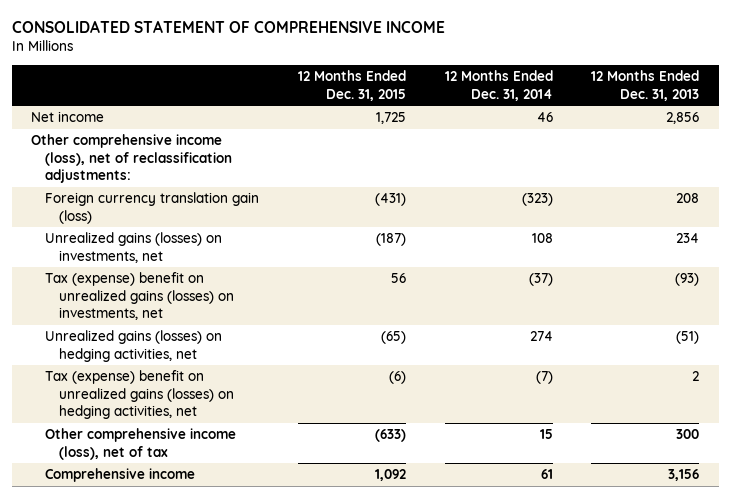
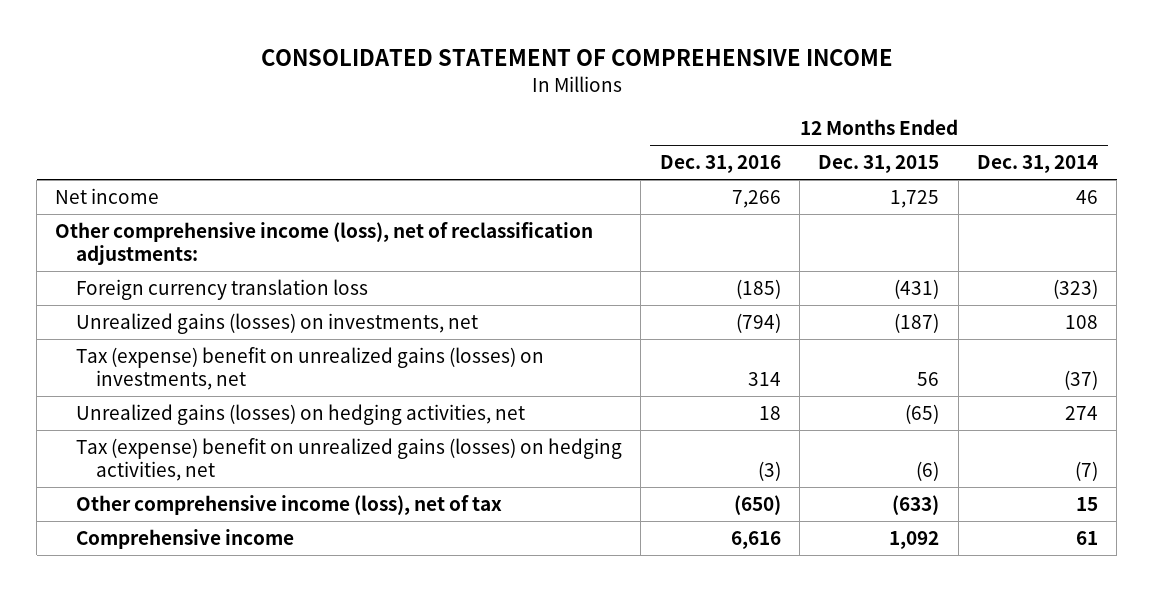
- | 12 Months Ended Dec. 31, 2015 | 12 Months Ended Dec. 31, 2014 | 12 Months Ended Dec. 31, 2013
+ | 12 Months Ended Dec. 31, 2016 | 12 Months Ended Dec. 31, 2015 | 12 Months Ended Dec. 31, 2014
- Foreign currency translation gain (loss) | (431) | (323) | 208
+ Foreign currency translation loss | (185) | (431) | (323)

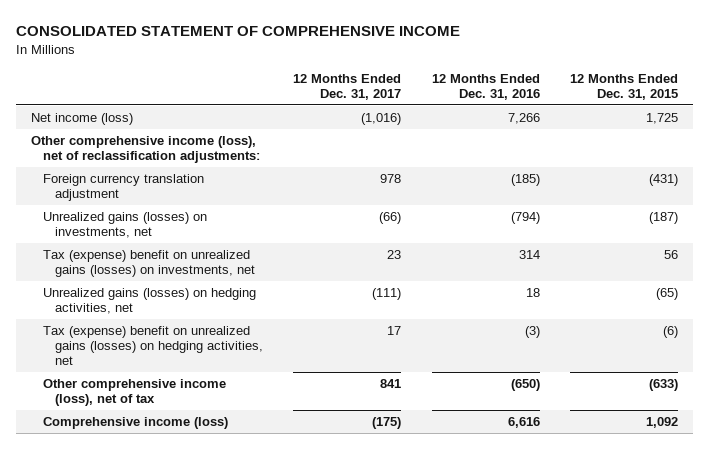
- | 12 Months Ended Dec. 31, 2016 | 12 Months Ended Dec. 31, 2015 | 12 Months Ended Dec. 31, 2014
+ | 12 Months Ended Dec. 31, 2017 | 12 Months Ended Dec. 31, 2016 | 12 Months Ended Dec. 31, 2015
- Net income | 7,266 | 1,725 | 46
+ Net income (loss) | (1,016) | 7,266 | 1,725
- Foreign currency translation loss | (185) | (431) | (323)
+ Foreign currency translation adjustment | 978 | (185) | (431)
- Comprehensive income | 6,616 | 1,092 | 61
+ Comprehensive income (loss) | (175) | 6,616 | 1,092

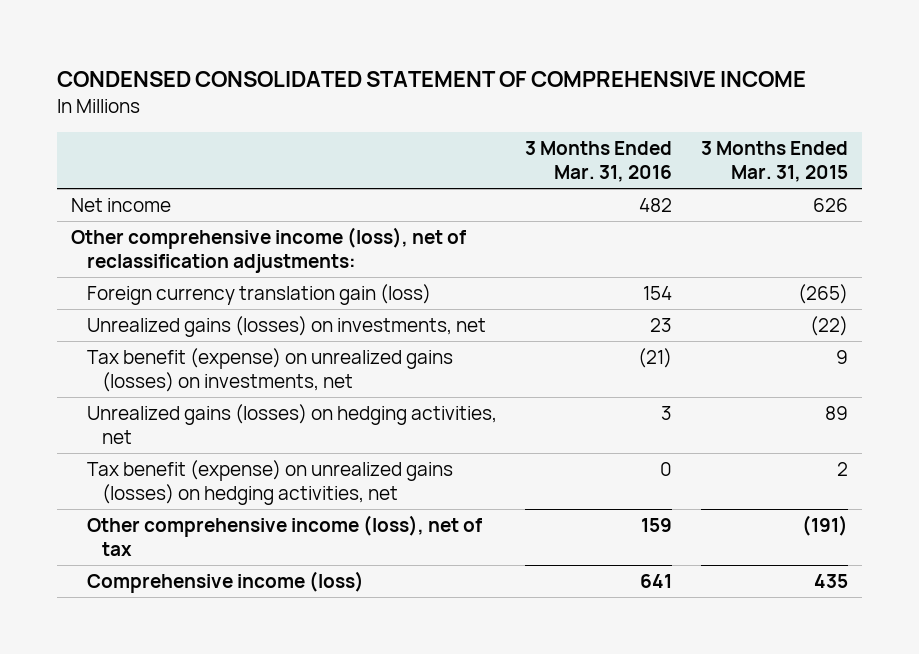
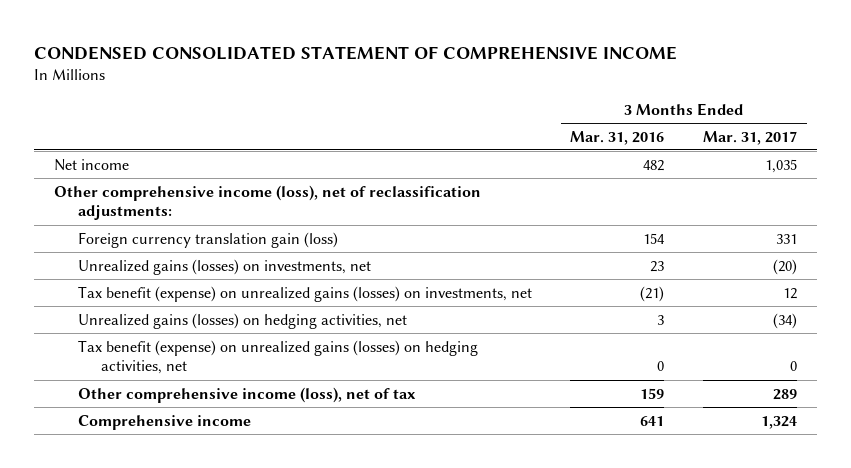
- | 3 Months Ended Mar. 31, 2016 | 3 Months Ended Mar. 31, 2015
+ | 3 Months Ended Mar. 31, 2016 | 3 Months Ended Mar. 31, 2017
- Comprehensive income (loss) | 641 | 435
+ Comprehensive income | 641 | 1,324

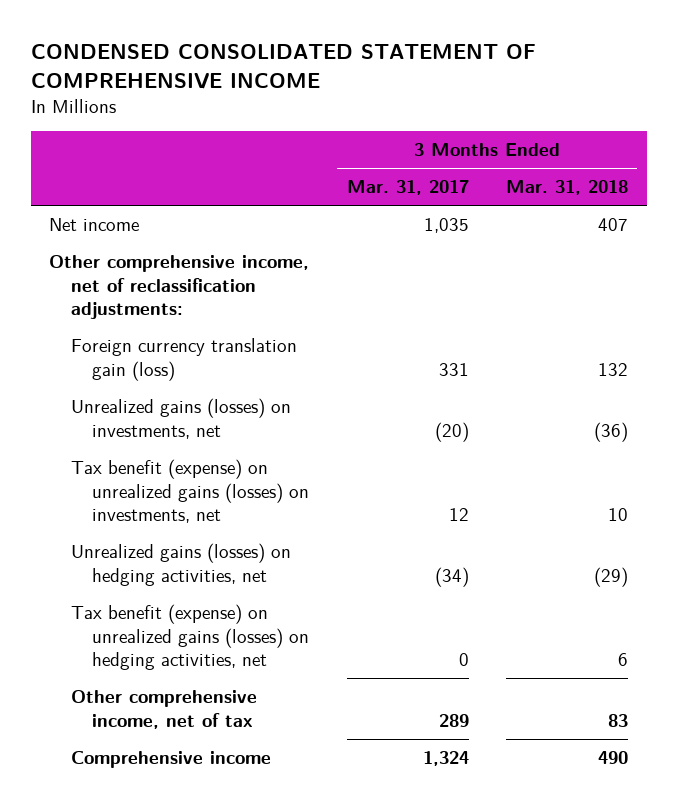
- | 3 Months Ended Mar. 31, 2016 | 3 Months Ended Mar. 31, 2017
+ | 3 Months Ended Mar. 31, 2017 | 3 Months Ended Mar. 31, 2018
- Other comprehensive income (loss), net of reclassification adjustments:
+ Other comprehensive income, net of reclassification adjustments:
- Other comprehensive income (loss), net of tax | 159 | 289
+ Other comprehensive income, net of tax | 289 | 83

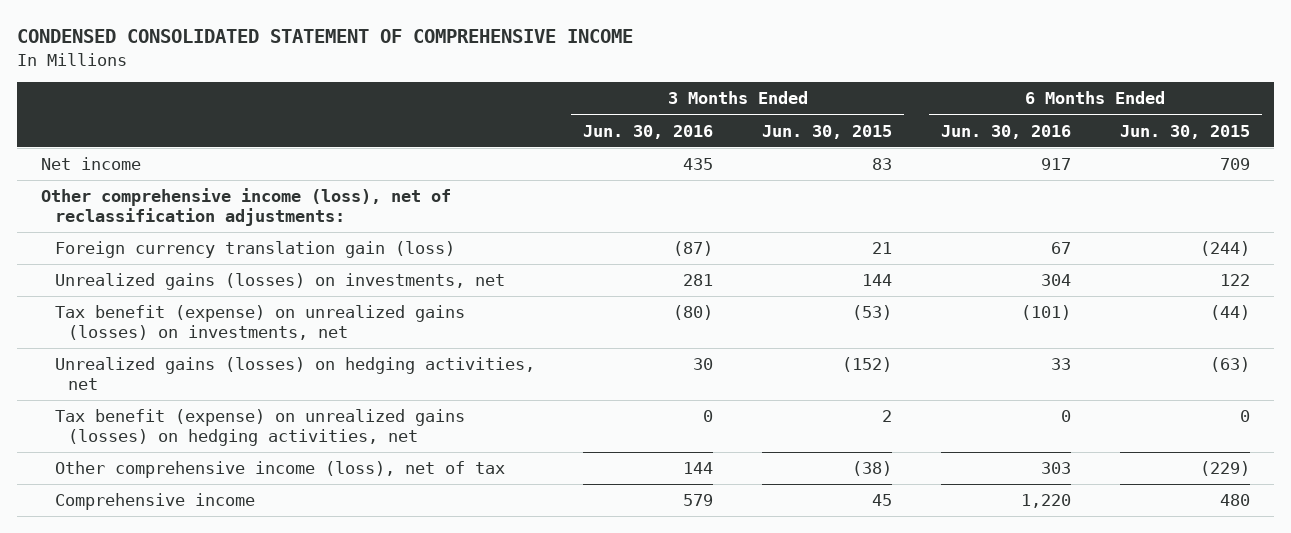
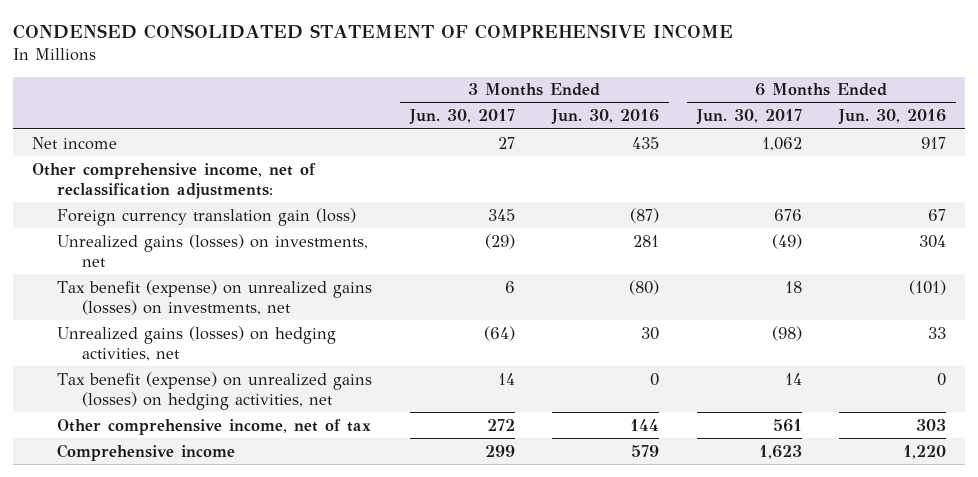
- | 3 Months Ended Jun. 30, 2016 | 3 Months Ended Jun. 30, 2015 | 6 Months Ended Jun. 30, 2016 | 6 Months Ended Jun. 30, 2015
+ | 3 Months Ended Jun. 30, 2017 | 3 Months Ended Jun. 30, 2016 | 6 Months Ended Jun. 30, 2017 | 6 Months Ended Jun. 30, 2016
- Other comprehensive income (loss), net of reclassification adjustments:
+ Other comprehensive income, net of reclassification adjustments:
- Other comprehensive income (loss), net of tax | 144 | (38) | 303 | (229)
+ Other comprehensive income, net of tax | 272 | 144 | 561 | 303

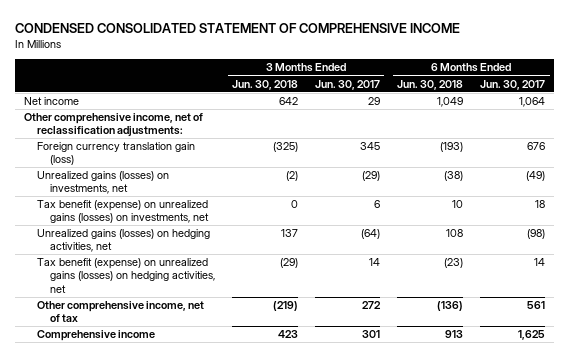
- | 3 Months Ended Jun. 30, 2017 | 3 Months Ended Jun. 30, 2016 | 6 Months Ended Jun. 30, 2017 | 6 Months Ended Jun. 30, 2016
+ | 3 Months Ended Jun. 30, 2018 | 3 Months Ended Jun. 30, 2017 | 6 Months Ended Jun. 30, 2018 | 6 Months Ended Jun. 30, 2017
- Net income | 27 | 435 | 1,062 | 917
+ Net income | 642 | 29 | 1,049 | 1,064
- Comprehensive income | 299 | 579 | 1,623 | 1,220
+ Comprehensive income | 423 | 301 | 913 | 1,625

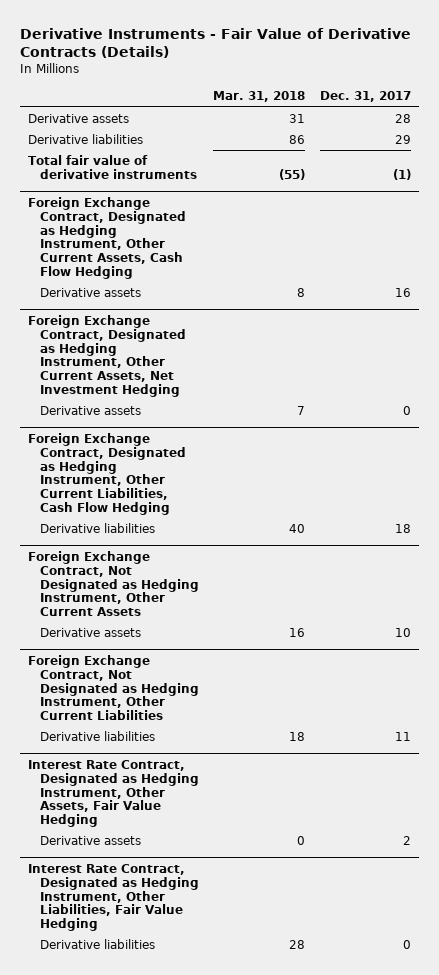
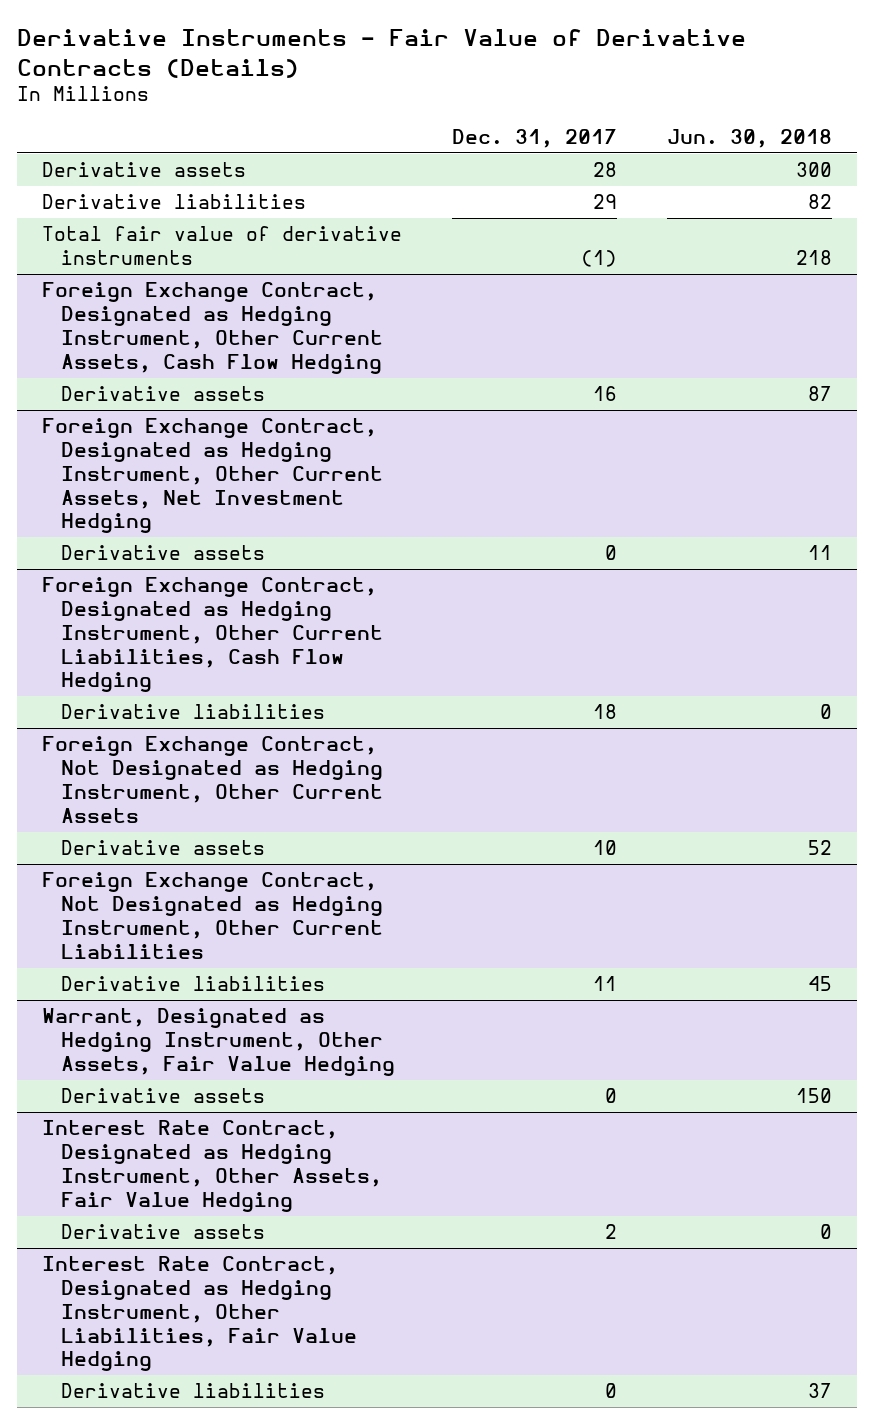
- | Mar. 31, 2018 | Dec. 31, 2017
+ | Dec. 31, 2017 | Jun. 30, 2018
+ Warrant, Designated as Hedging Instrument, Other Assets, Fair Value Hedging
+ Derivative assets | 0 | 150

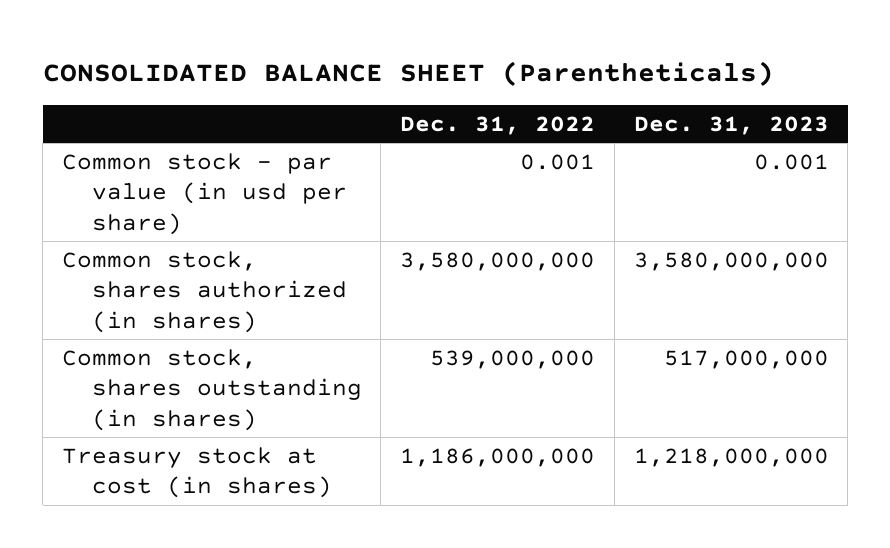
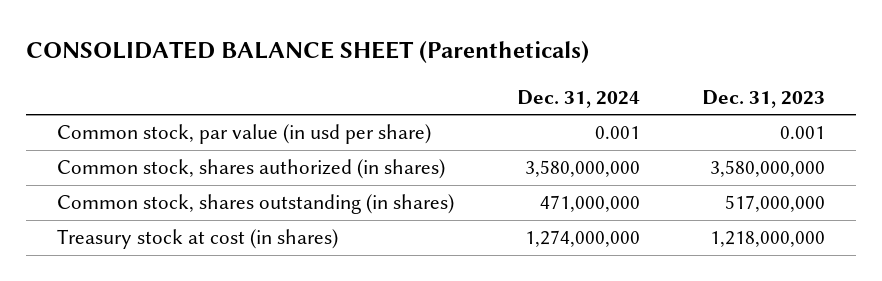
- | Dec. 31, 2022 | Dec. 31, 2023
+ | Dec. 31, 2024 | Dec. 31, 2023
- Common stock - par value (in usd per share) | 0.001 | 0.001
+ Common stock, par value (in usd per share) | 0.001 | 0.001

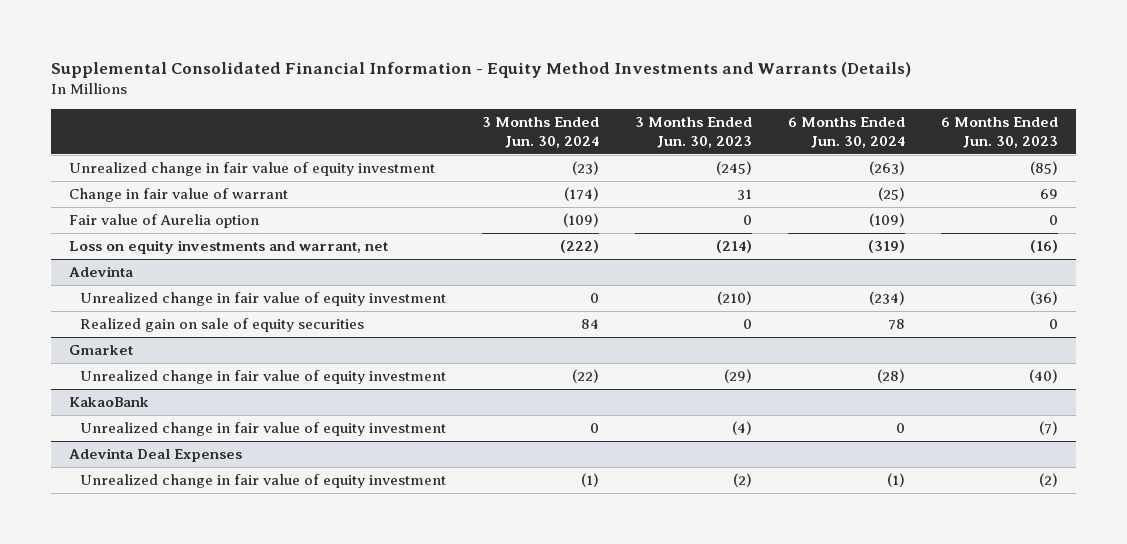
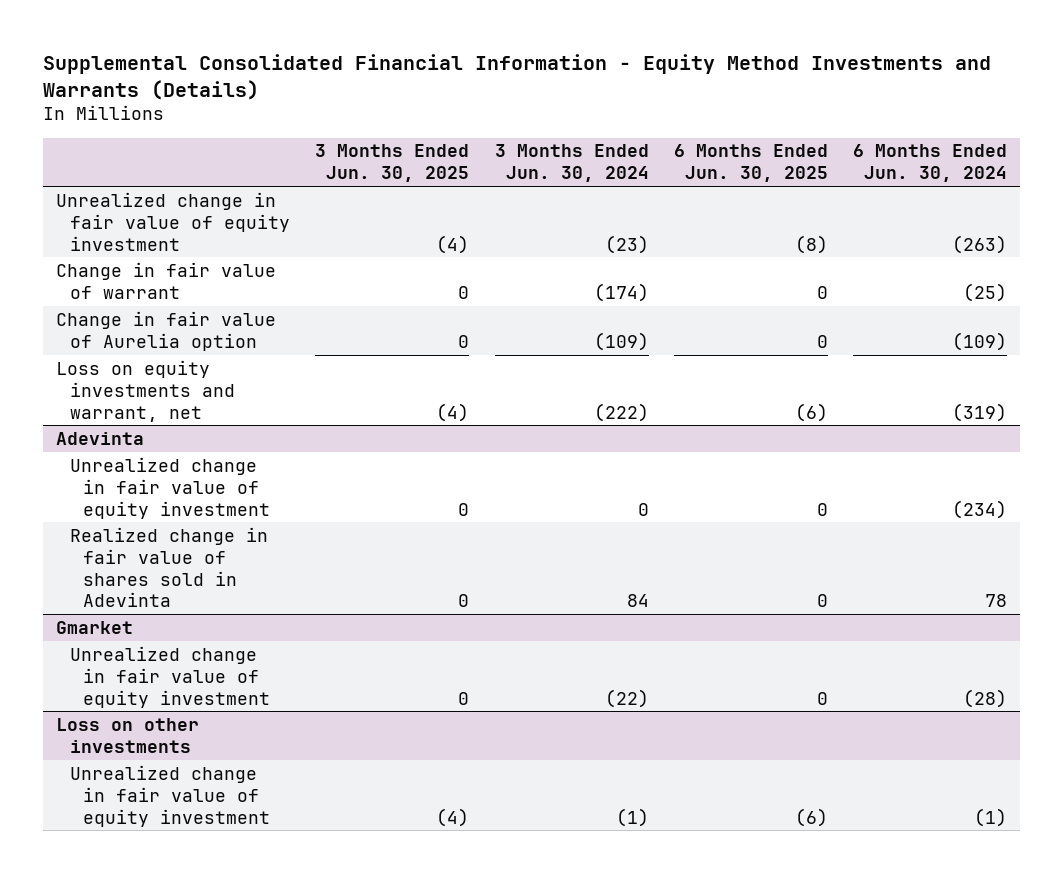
- | 3 Months Ended Jun. 30, 2024 | 3 Months Ended Jun. 30, 2023 | 6 Months Ended Jun. 30, 2024 | 6 Months Ended Jun. 30, 2023
+ | 3 Months Ended Jun. 30, 2025 | 3 Months Ended Jun. 30, 2024 | 6 Months Ended Jun. 30, 2025 | 6 Months Ended Jun. 30, 2024
- Fair value of Aurelia option | (109) | 0 | (109) | 0
+ Change in fair value of Aurelia option | 0 | (109) | 0 | (109)
@ Adevinta
- Realized gain on sale of equity securities | 84 | 0 | 78 | 0
+ Realized change in fair value of shares sold in Adevinta | 0 | 84 | 0 | 78
- KakaoBank
- Unrealized change in fair value of equity investment | 0 | (4) | 0 | (7)
- Adevinta Deal Expenses
+ Loss on other investments

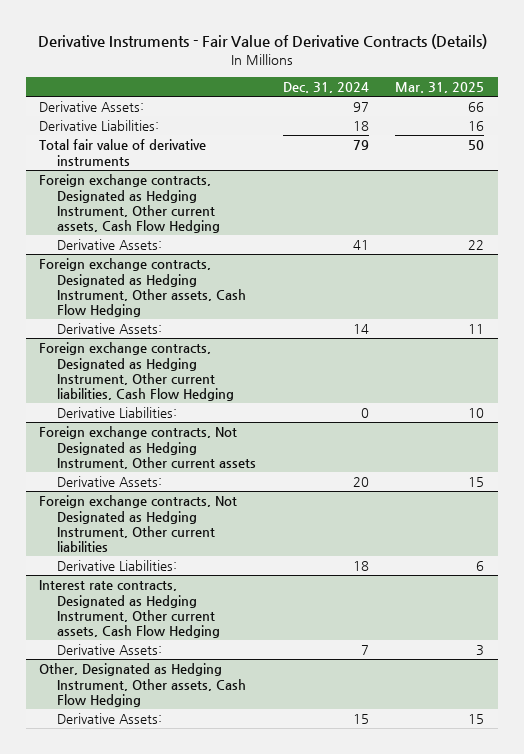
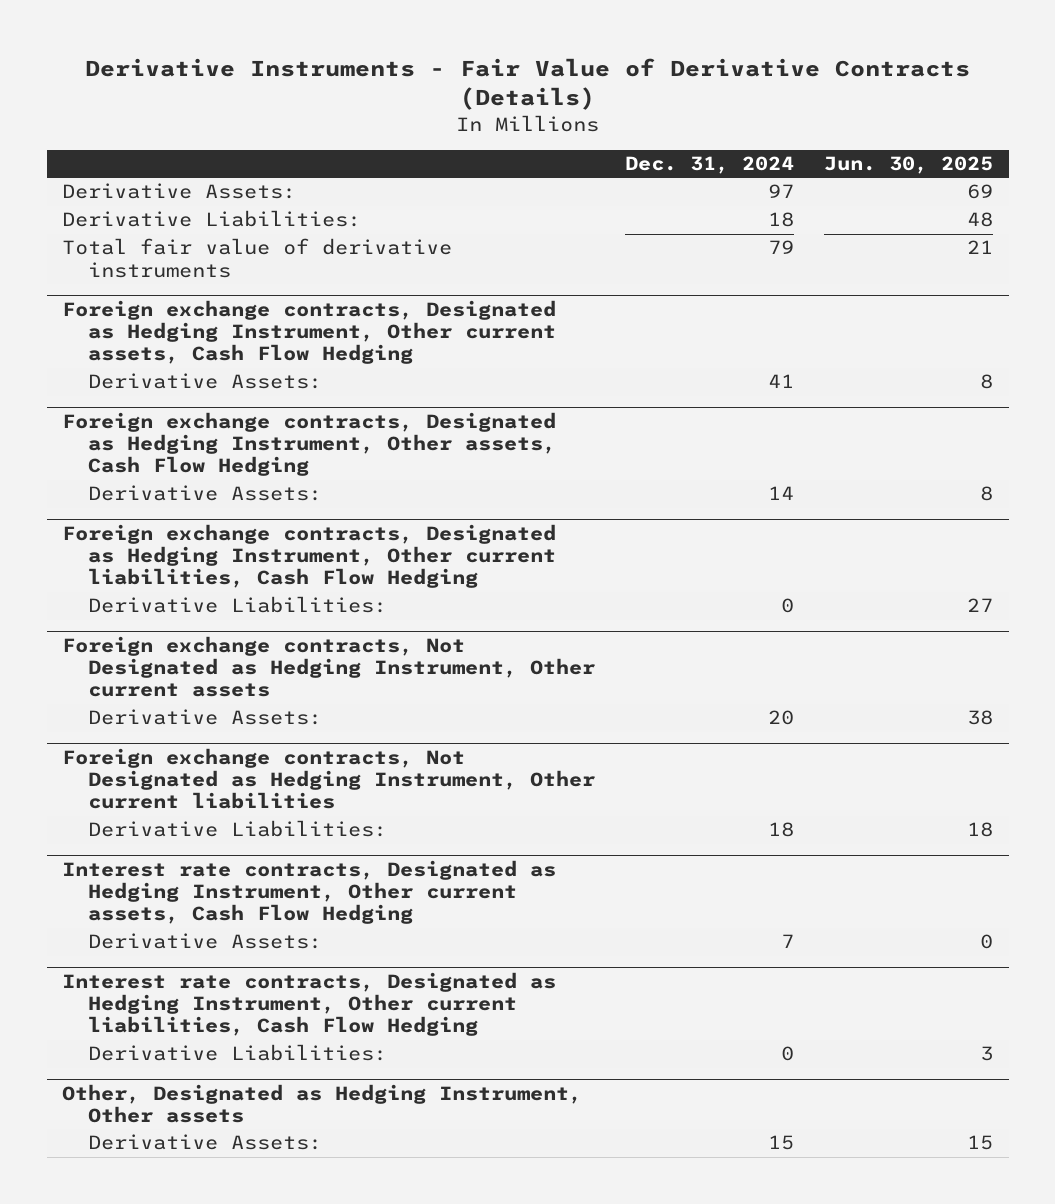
- | Dec. 31, 2024 | Mar. 31, 2025
+ | Dec. 31, 2024 | Jun. 30, 2025
- Other, Designated as Hedging Instrument, Other assets, Cash Flow Hedging
+ Interest rate contracts, Designated as Hedging Instrument, Other current liabilities, Cash Flow Hedging
+ Derivative Liabilities: | 0 | 3
+ Other, Designated as Hedging Instrument, Other assets

